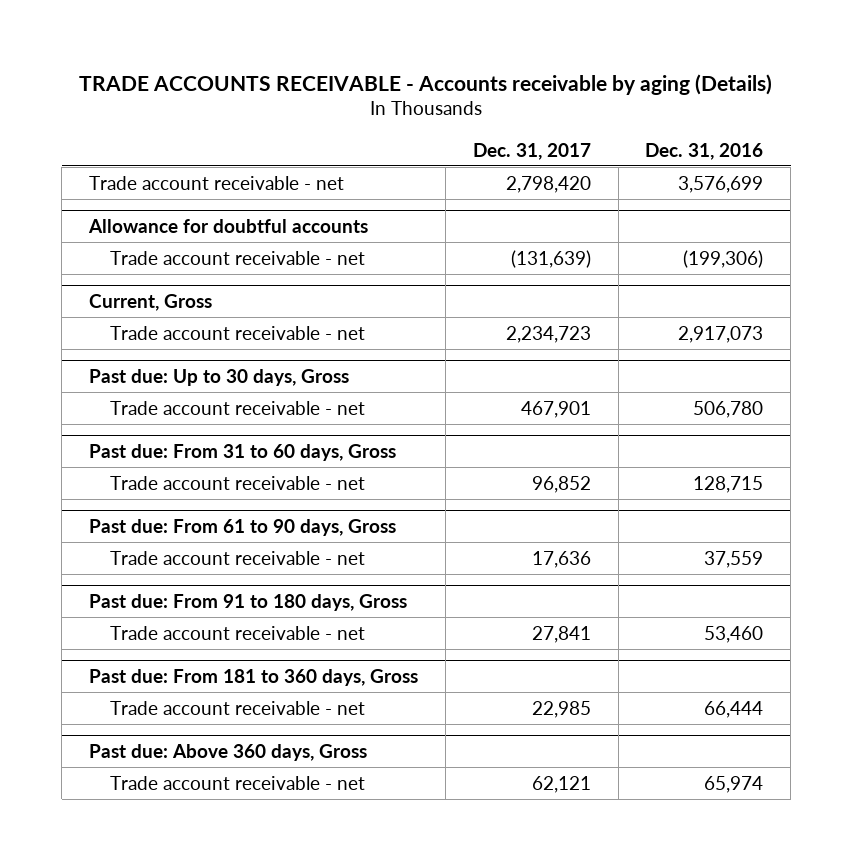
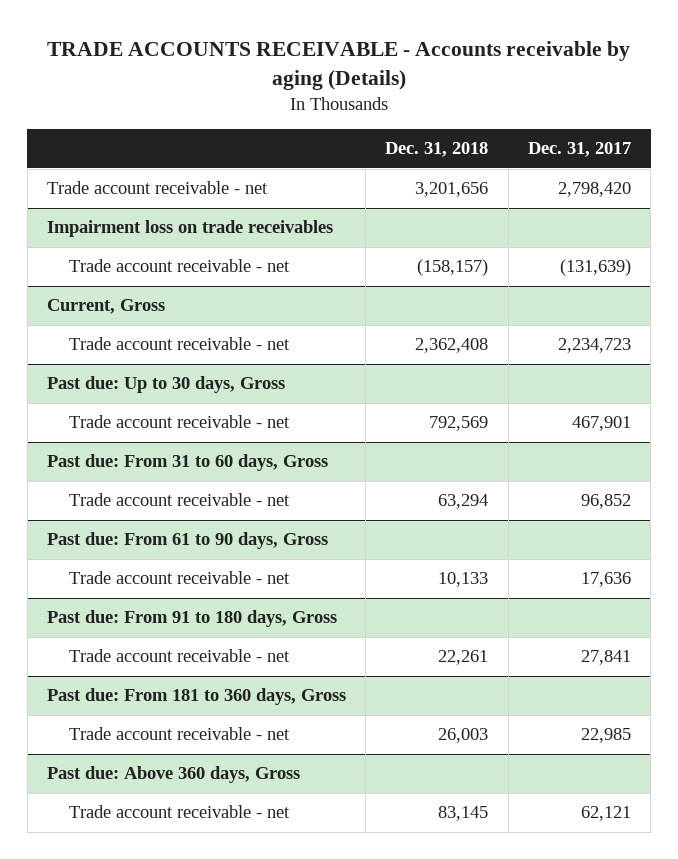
- | Dec. 31, 2017 | Dec. 31, 2016
+ | Dec. 31, 2018 | Dec. 31, 2017
- Allowance for doubtful accounts
+ Impairment loss on trade receivables

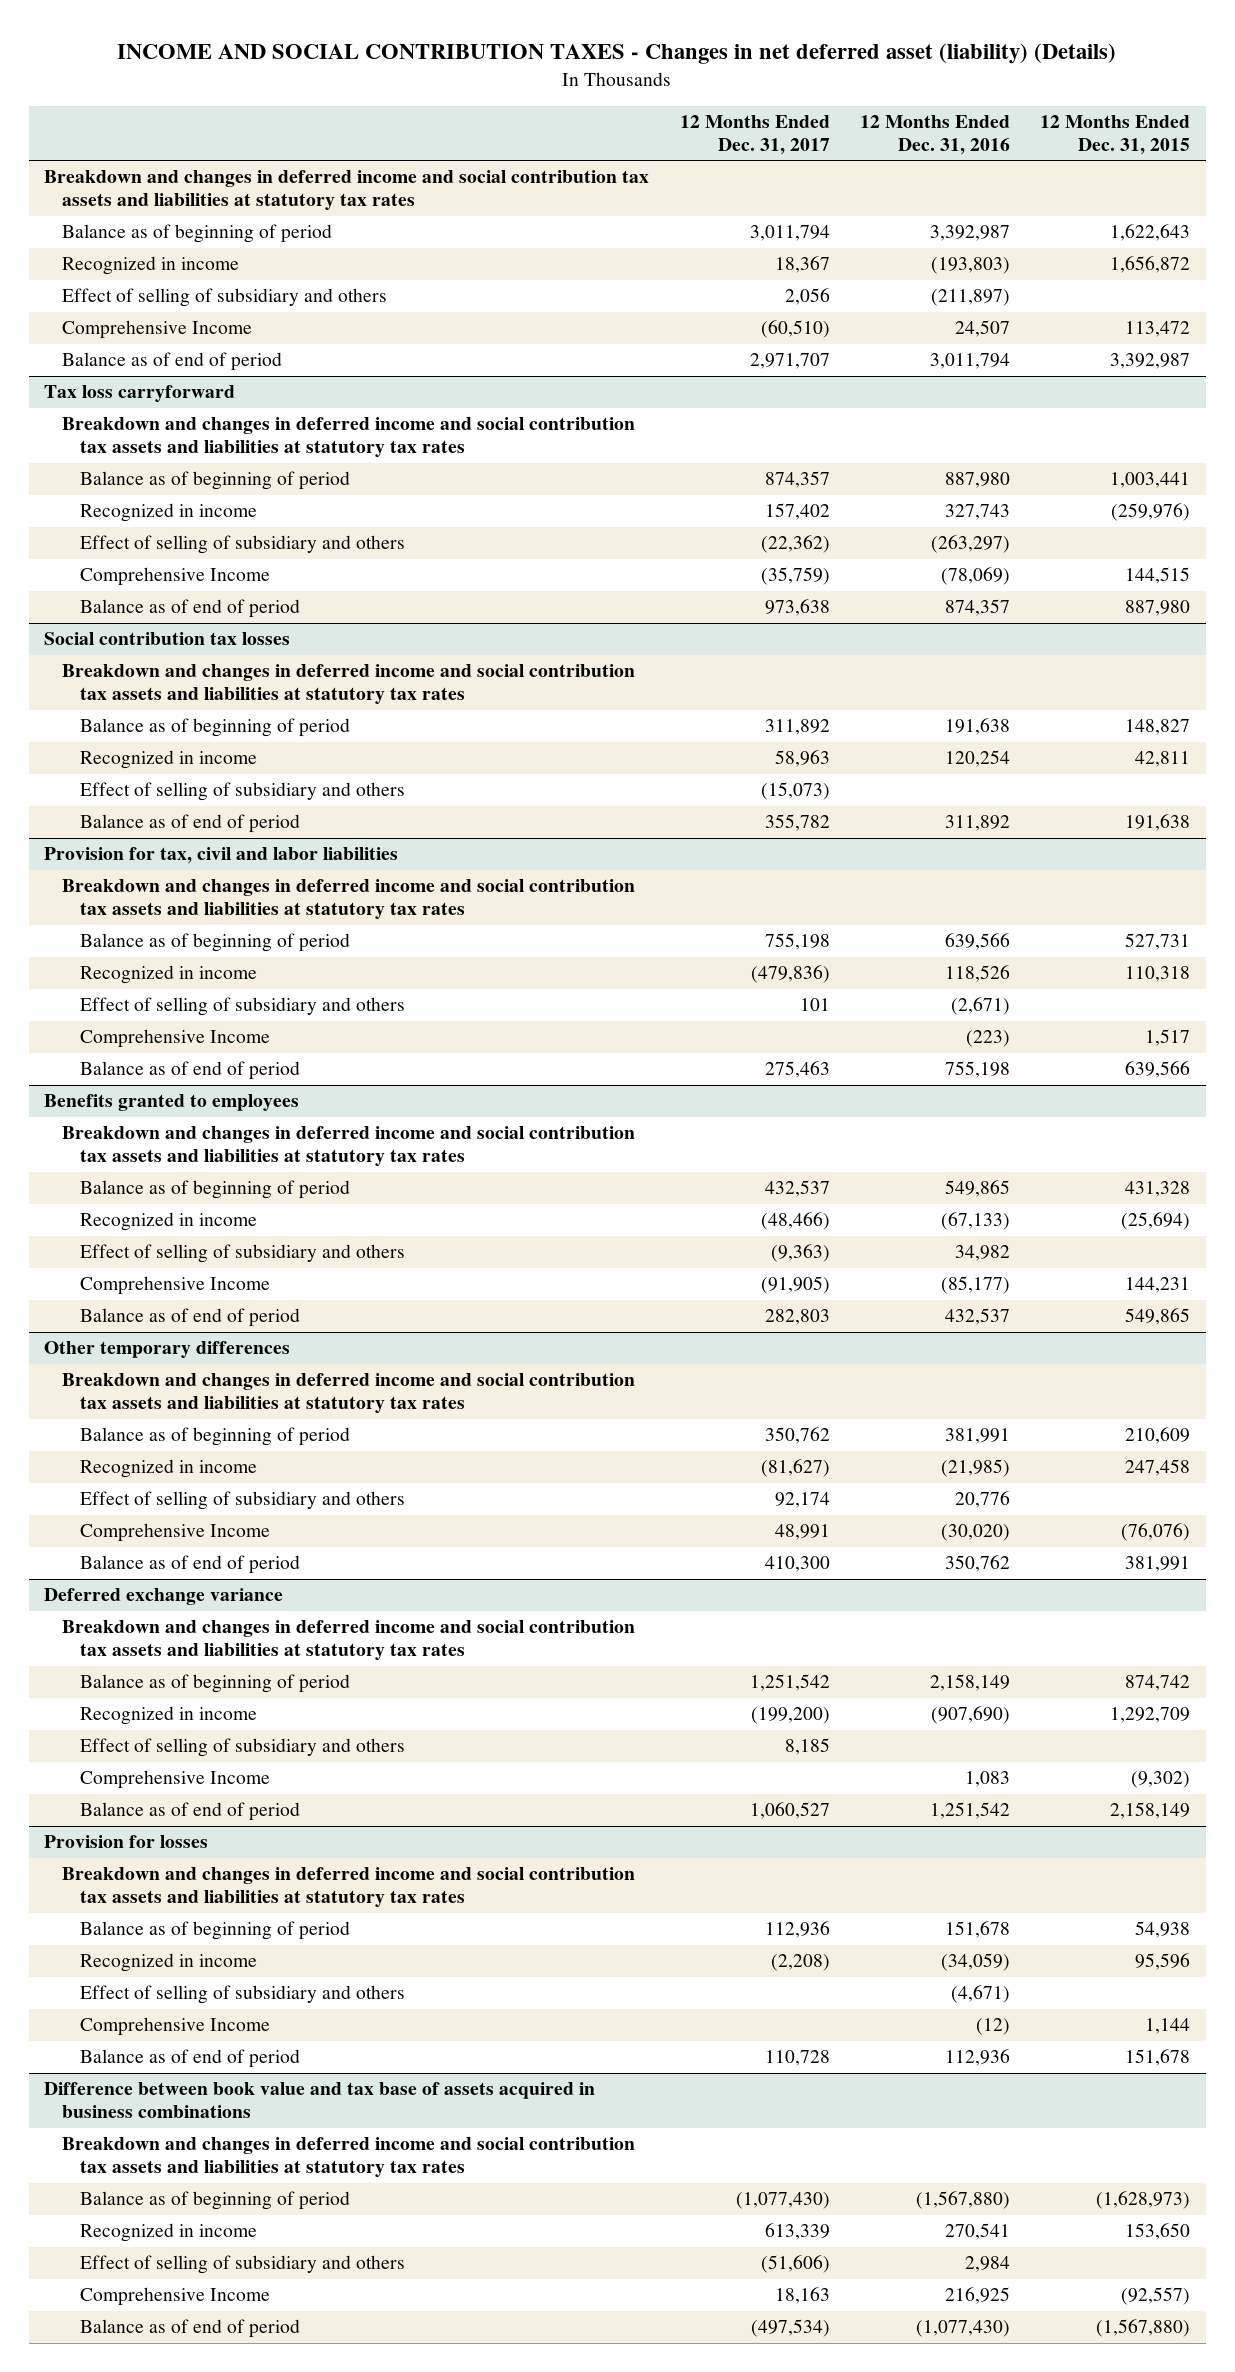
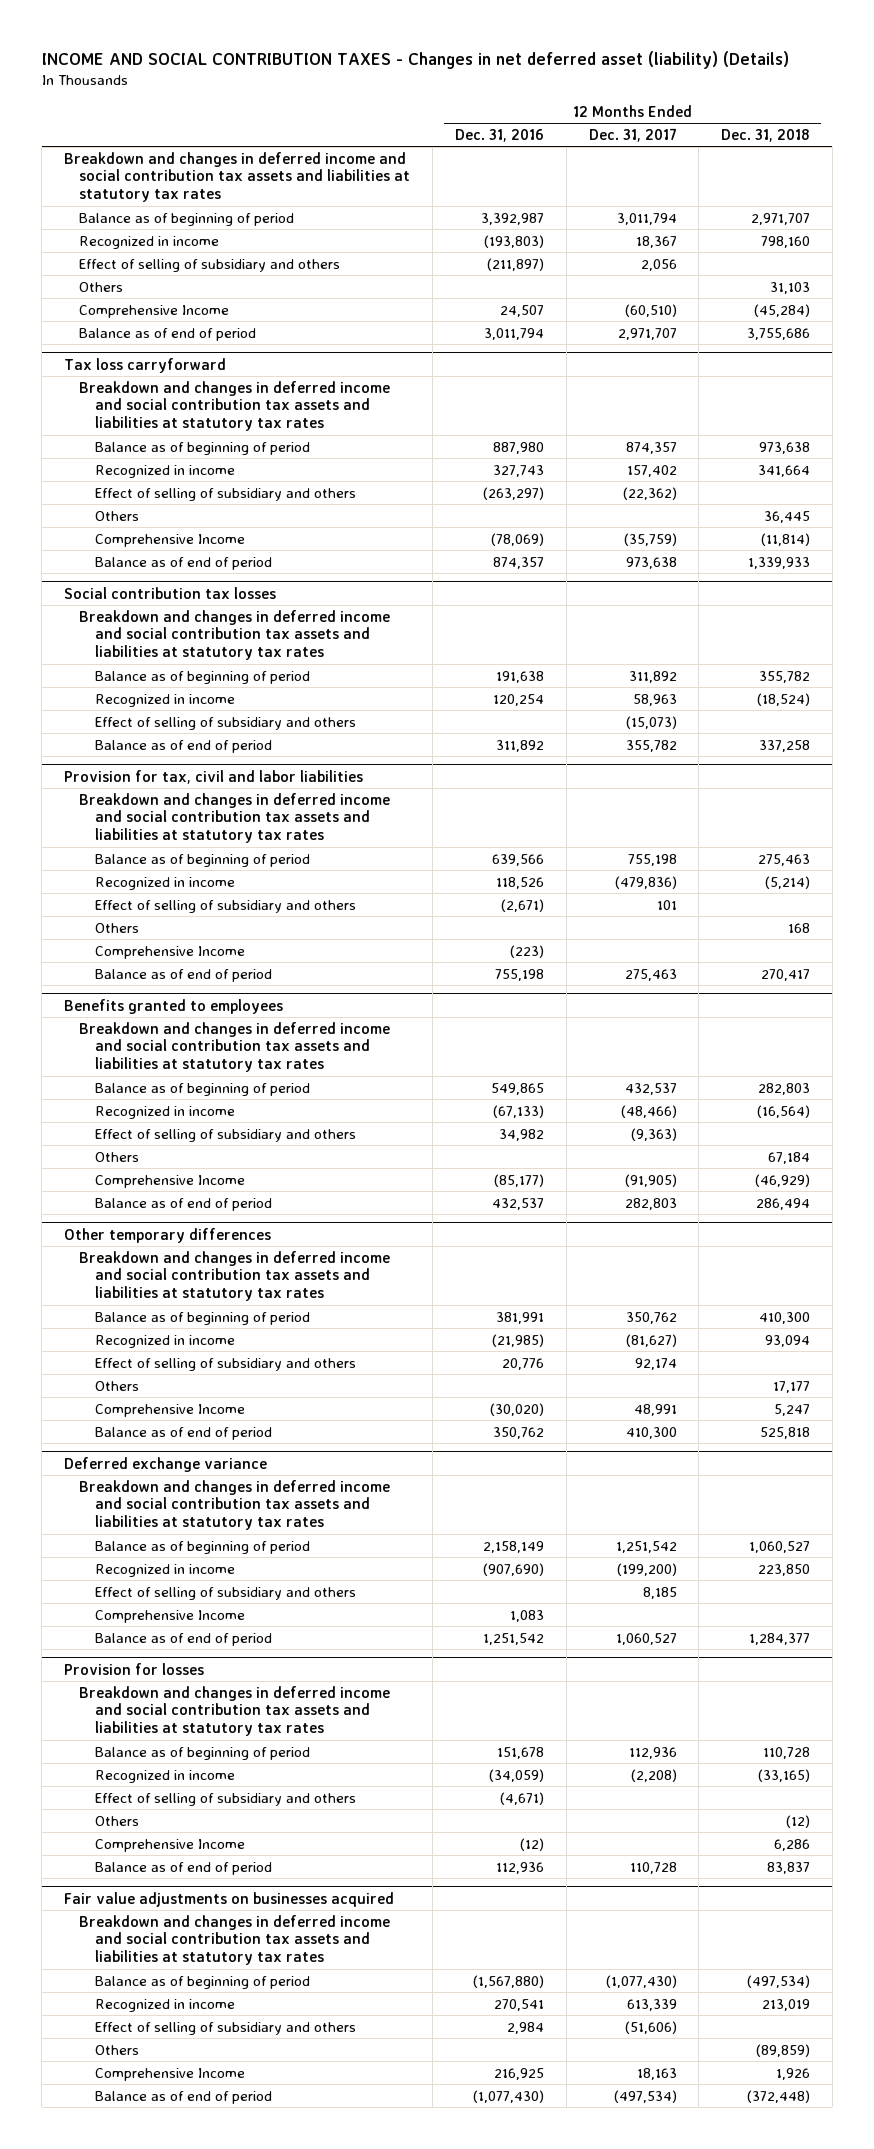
- | 12 Months Ended Dec. 31, 2017 | 12 Months Ended Dec. 31, 2016 | 12 Months Ended Dec. 31, 2015
+ | 12 Months Ended Dec. 31, 2016 | 12 Months Ended Dec. 31, 2017 | 12 Months Ended Dec. 31, 2018
+ Others | | | 31,103
@ Tax loss carryforward
+ Others | | | 36,445
@ Provision for tax, civil and labor liabilities
+ Others | | | 168
@ Benefits granted to employees
+ Others | | | 67,184
@ Other temporary differences
+ Others | | | 17,177
@ Provision for losses
+ Others | | | (12)
- Difference between book value and tax base of assets acquired in business combinations
+ Fair value adjustments on businesses acquired
+ Others | | | (89,859)

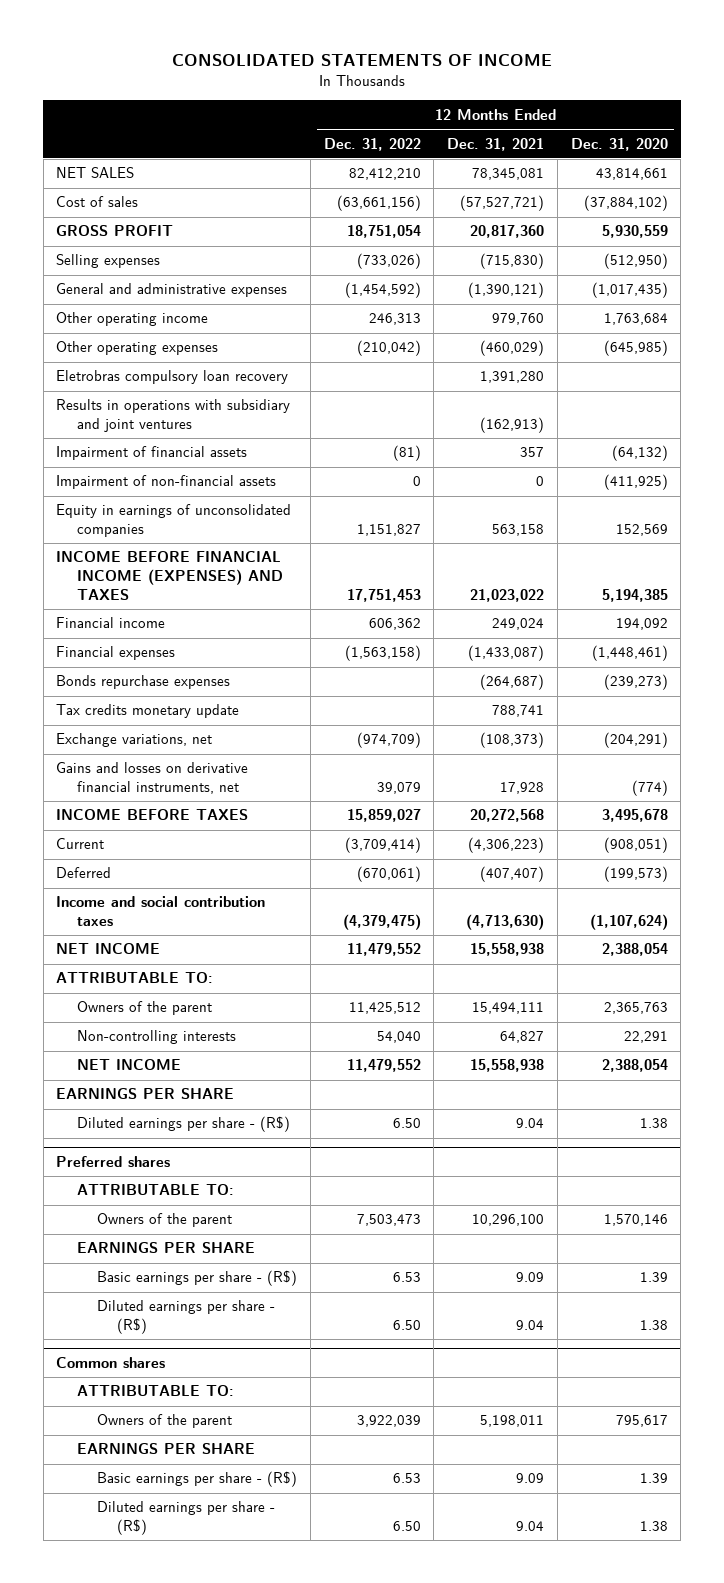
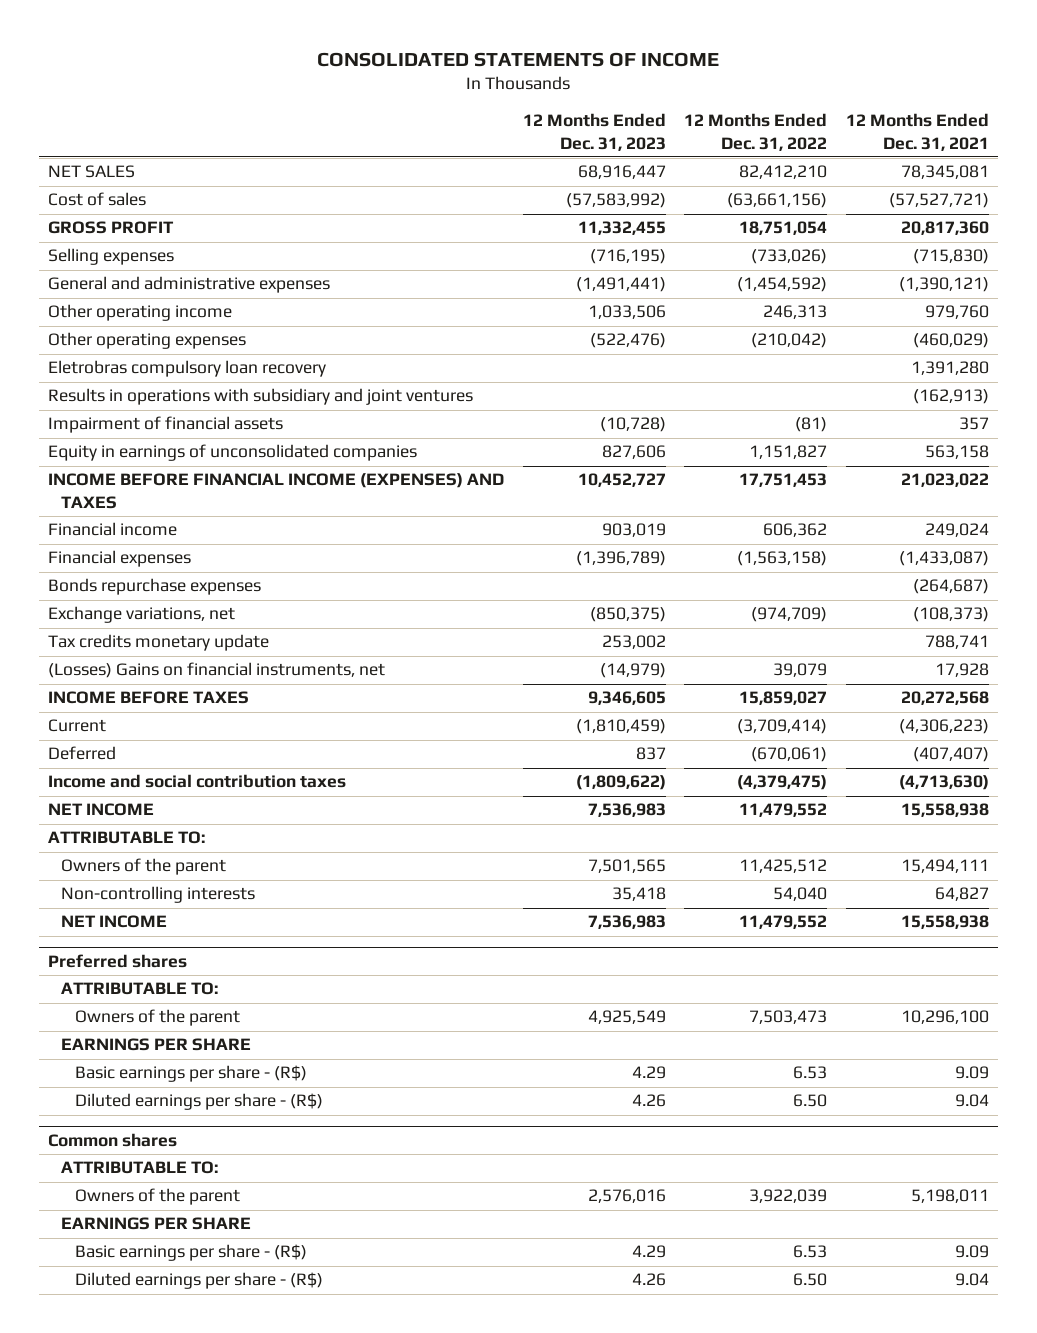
- | 12 Months Ended Dec. 31, 2022 | 12 Months Ended Dec. 31, 2021 | 12 Months Ended Dec. 31, 2020
+ | 12 Months Ended Dec. 31, 2023 | 12 Months Ended Dec. 31, 2022 | 12 Months Ended Dec. 31, 2021
- Impairment of non-financial assets | 0 | 0 | (411,925)
- Gains and losses on derivative financial instruments, net | 39,079 | 17,928 | (774)
moved down: Tax credits monetary update | 253,002 | | 788,741
+ (Losses) Gains on financial instruments, net | (14,979) | 39,079 | 17,928
- EARNINGS PER SHARE
- Diluted earnings per share - (R$) | 6.50 | 9.04 | 1.38

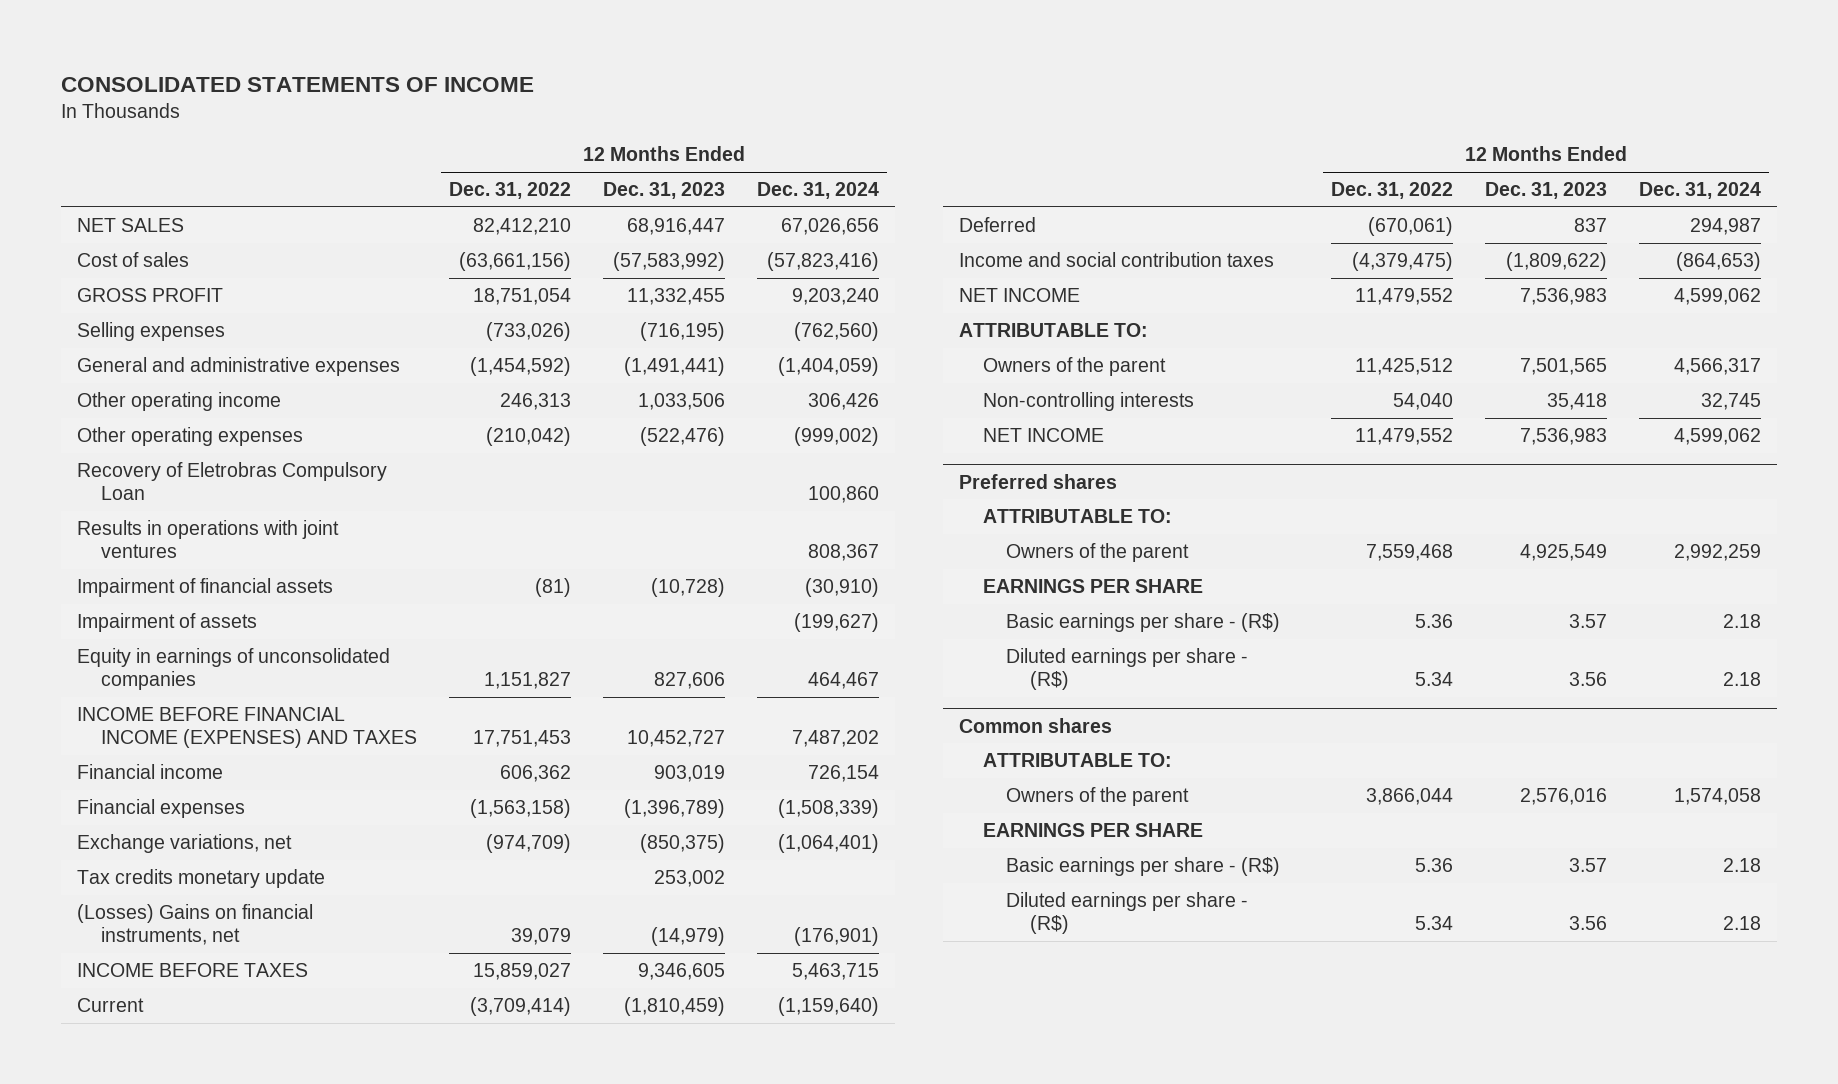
- | 12 Months Ended Dec. 31, 2023 | 12 Months Ended Dec. 31, 2022 | 12 Months Ended Dec. 31, 2021
+ | 12 Months Ended Dec. 31, 2022 | 12 Months Ended Dec. 31, 2023 | 12 Months Ended Dec. 31, 2024
- Eletrobras compulsory loan recovery | | | 1,391,280
- Results in operations with subsidiary and joint ventures | | | (162,913)
+ Recovery of Eletrobras Compulsory Loan | | | 100,860
+ Results in operations with joint ventures | | | 808,367
+ Impairment of assets | | | (199,627)
- Bonds repurchase expenses | | | (264,687)
@ Preferred shares
- Owners of the parent | 4,925,549 | 7,503,473 | 10,296,100
+ Owners of the parent | 7,559,468 | 4,925,549 | 2,992,259
- Basic earnings per share - (R$) | 4.29 | 6.53 | 9.09
- Diluted earnings per share - (R$) | 4.26 | 6.50 | 9.04
+ Basic earnings per share - (R$) | 5.36 | 3.57 | 2.18
+ Diluted earnings per share - (R$) | 5.34 | 3.56 | 2.18
@ Common shares
- Owners of the parent | 2,576,016 | 3,922,039 | 5,198,011
+ Owners of the parent | 3,866,044 | 2,576,016 | 1,574,058
- Basic earnings per share - (R$) | 4.29 | 6.53 | 9.09
- Diluted earnings per share - (R$) | 4.26 | 6.50 | 9.04
+ Basic earnings per share - (R$) | 5.36 | 3.57 | 2.18
+ Diluted earnings per share - (R$) | 5.34 | 3.56 | 2.18

